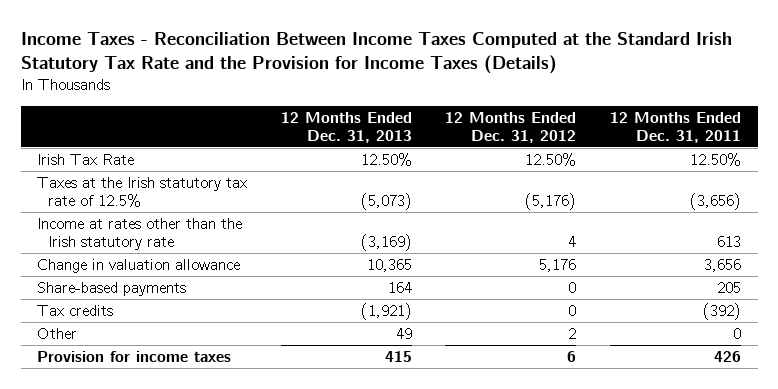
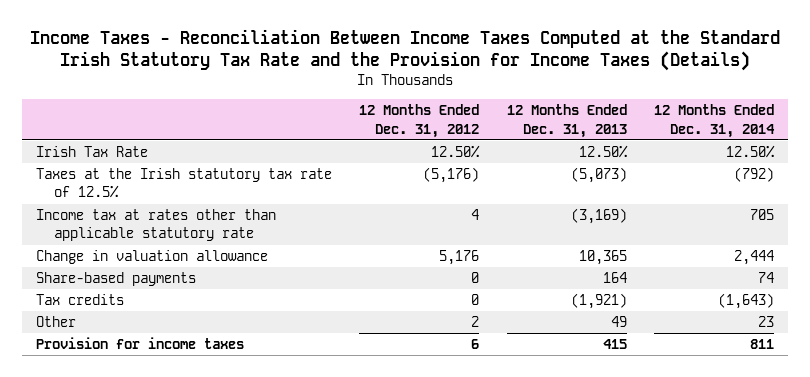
- | 12 Months Ended Dec. 31, 2013 | 12 Months Ended Dec. 31, 2012 | 12 Months Ended Dec. 31, 2011
+ | 12 Months Ended Dec. 31, 2012 | 12 Months Ended Dec. 31, 2013 | 12 Months Ended Dec. 31, 2014
- Income at rates other than the Irish statutory rate | (3,169) | 4 | 613
+ Income tax at rates other than applicable statutory rate | 4 | (3,169) | 705

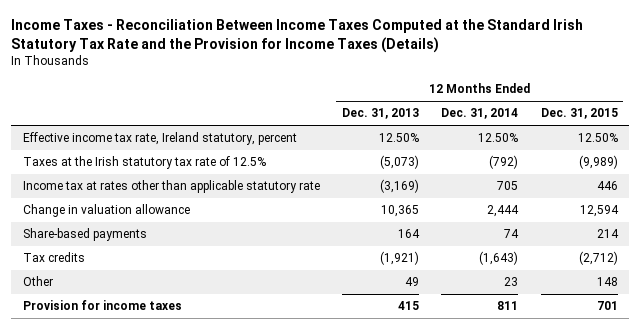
- | 12 Months Ended Dec. 31, 2012 | 12 Months Ended Dec. 31, 2013 | 12 Months Ended Dec. 31, 2014
+ | 12 Months Ended Dec. 31, 2013 | 12 Months Ended Dec. 31, 2014 | 12 Months Ended Dec. 31, 2015
- Irish Tax Rate | 12.50% | 12.50% | 12.50%
+ Effective income tax rate, Ireland statutory, percent | 12.50% | 12.50% | 12.50%

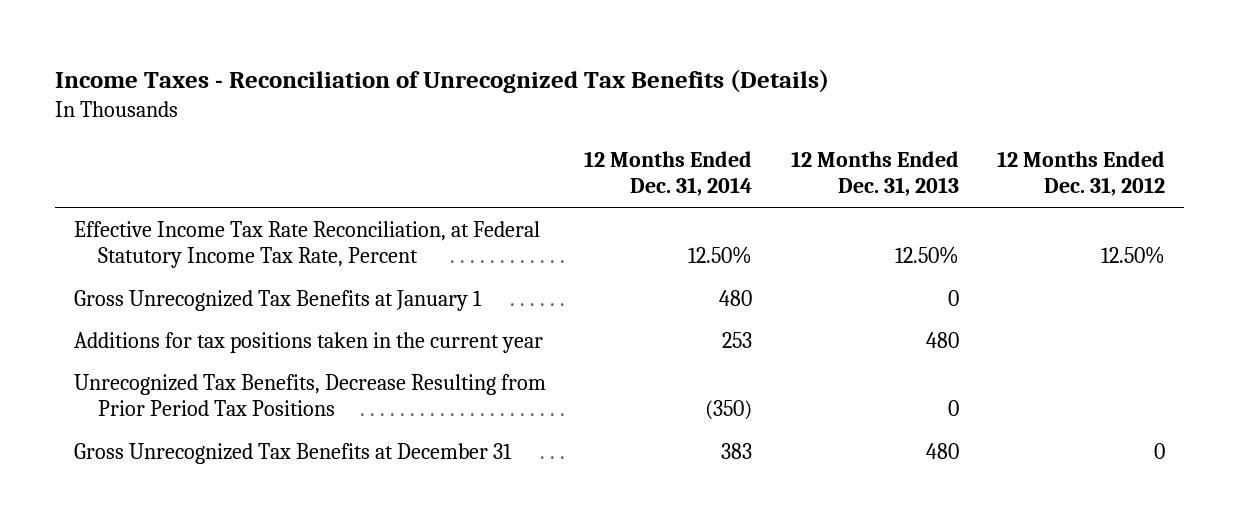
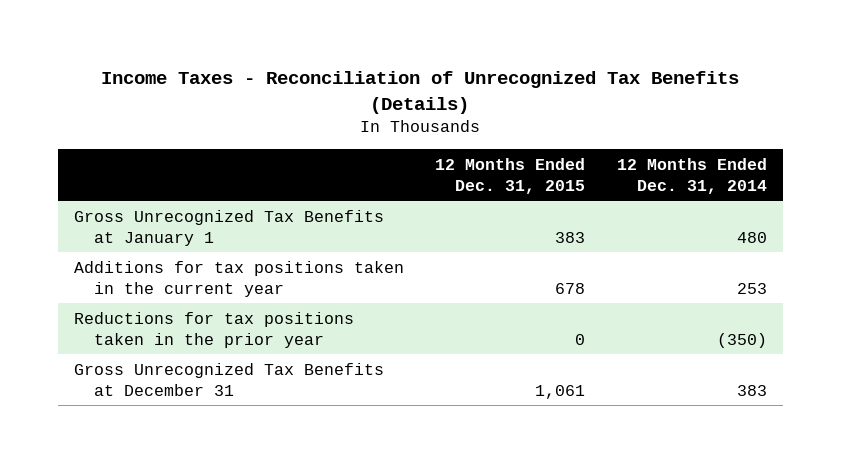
- | 12 Months Ended Dec. 31, 2014 | 12 Months Ended Dec. 31, 2013 | 12 Months Ended Dec. 31, 2012
+ | 12 Months Ended Dec. 31, 2015 | 12 Months Ended Dec. 31, 2014
- Effective Income Tax Rate Reconciliation, at Federal Statutory Income Tax Rate, Percent | 12.50% | 12.50% | 12.50%
- Unrecognized Tax Benefits, Decrease Resulting from Prior Period Tax Positions | (350) | 0 |
+ Reductions for tax positions taken in the prior year | 0 | (350)

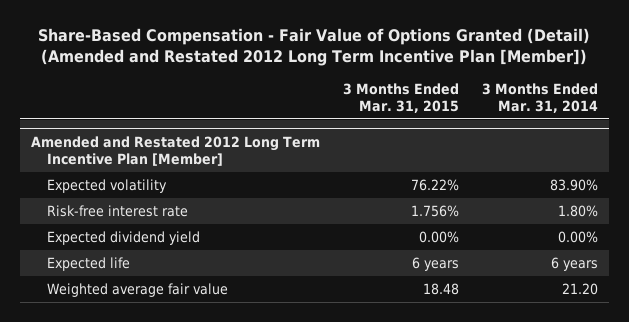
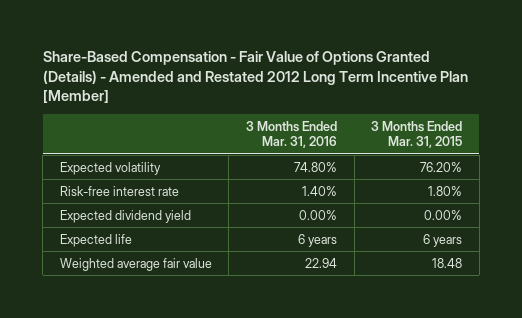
- Share-Based Compensation - Fair Value of Options Granted (Detail) (Amended and Restated 2012 Long Term Incentive Plan [Member])
+ Share-Based Compensation - Fair Value of Options Granted (Details) - Amended and Restated 2012 Long Term Incentive Plan [Member]
- | 3 Months Ended Mar. 31, 2015 | 3 Months Ended Mar. 31, 2014
+ | 3 Months Ended Mar. 31, 2016 | 3 Months Ended Mar. 31, 2015
- Amended and Restated 2012 Long Term Incentive Plan [Member]
- Expected volatility | 76.22% | 83.90%
- Risk-free interest rate | 1.756% | 1.80%
+ Expected volatility | 74.80% | 76.20%
+ Risk-free interest rate | 1.40% | 1.80%

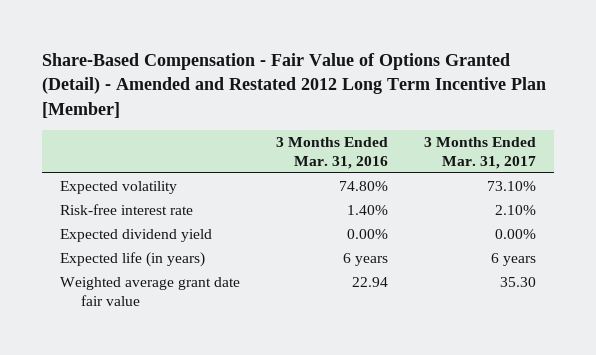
- Share-Based Compensation - Fair Value of Options Granted (Details) - Amended and Restated 2012 Long Term Incentive Plan [Member]
+ Share-Based Compensation - Fair Value of Options Granted (Detail) - Amended and Restated 2012 Long Term Incentive Plan [Member]
- | 3 Months Ended Mar. 31, 2016 | 3 Months Ended Mar. 31, 2015
+ | 3 Months Ended Mar. 31, 2016 | 3 Months Ended Mar. 31, 2017
- Expected life | 6 years | 6 years
- Weighted average fair value | 22.94 | 18.48
+ Expected life (in years) | 6 years | 6 years
+ Weighted average grant date fair value | 22.94 | 35.30

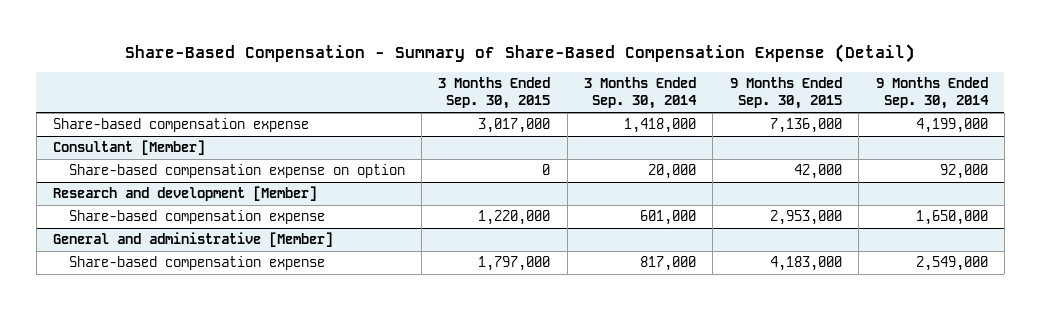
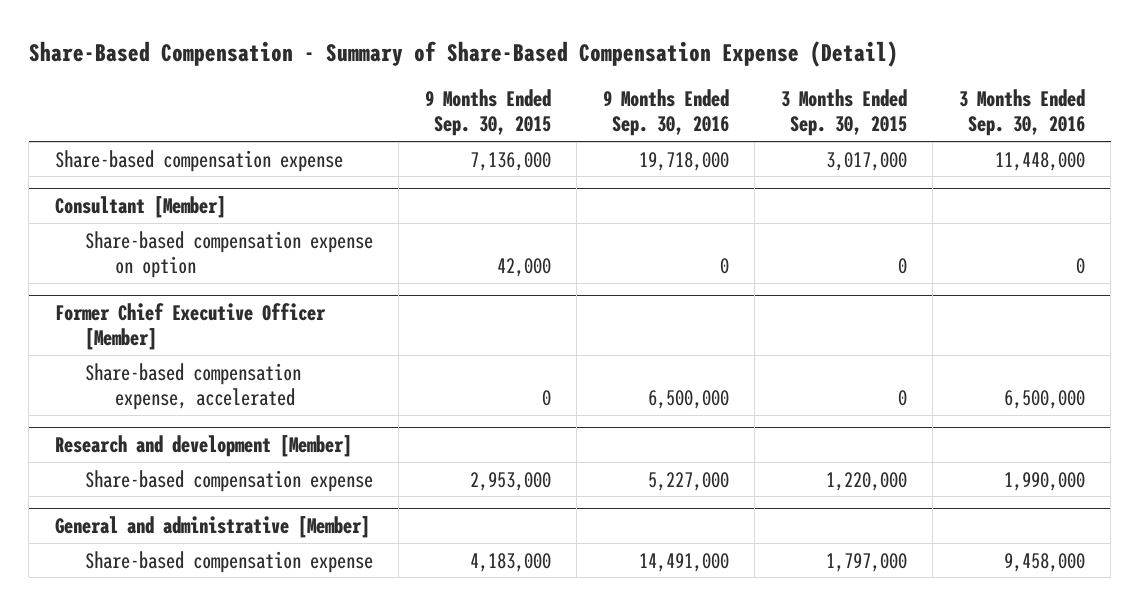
- | 3 Months Ended Sep. 30, 2015 | 3 Months Ended Sep. 30, 2014 | 9 Months Ended Sep. 30, 2015 | 9 Months Ended Sep. 30, 2014
+ | 9 Months Ended Sep. 30, 2015 | 9 Months Ended Sep. 30, 2016 | 3 Months Ended Sep. 30, 2015 | 3 Months Ended Sep. 30, 2016
+ Former Chief Executive Officer [Member]
+ Share-based compensation expense, accelerated | 0 | 6,500,000 | 0 | 6,500,000

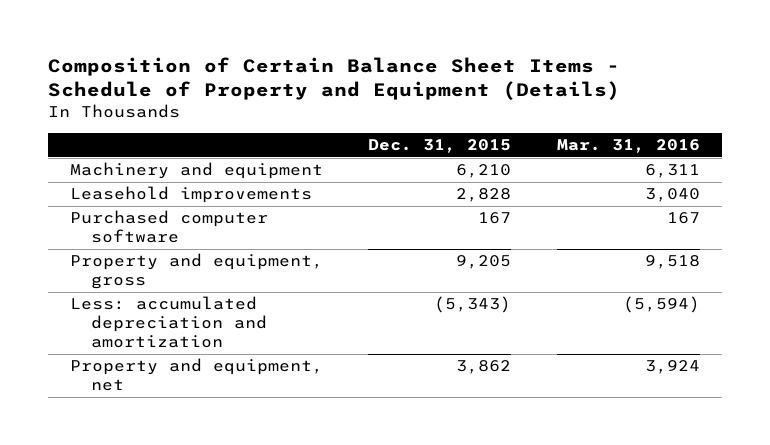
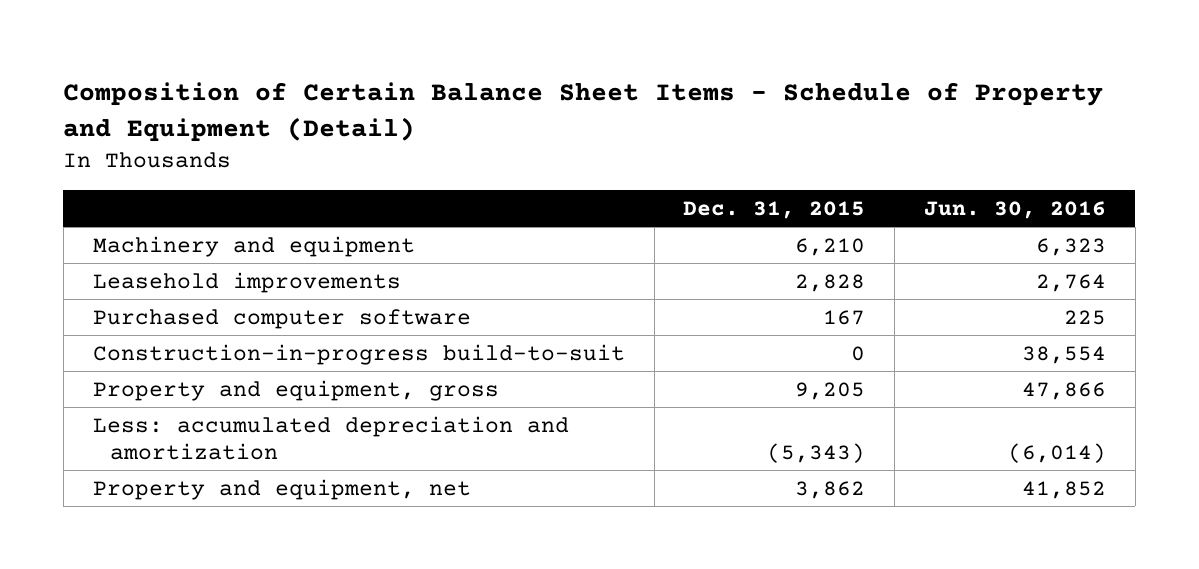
- Composition of Certain Balance Sheet Items - Schedule of Property and Equipment (Details)
+ Composition of Certain Balance Sheet Items - Schedule of Property and Equipment (Detail)
- | Dec. 31, 2015 | Mar. 31, 2016
+ | Dec. 31, 2015 | Jun. 30, 2016
+ Construction-in-progress build-to-suit | 0 | 38,554

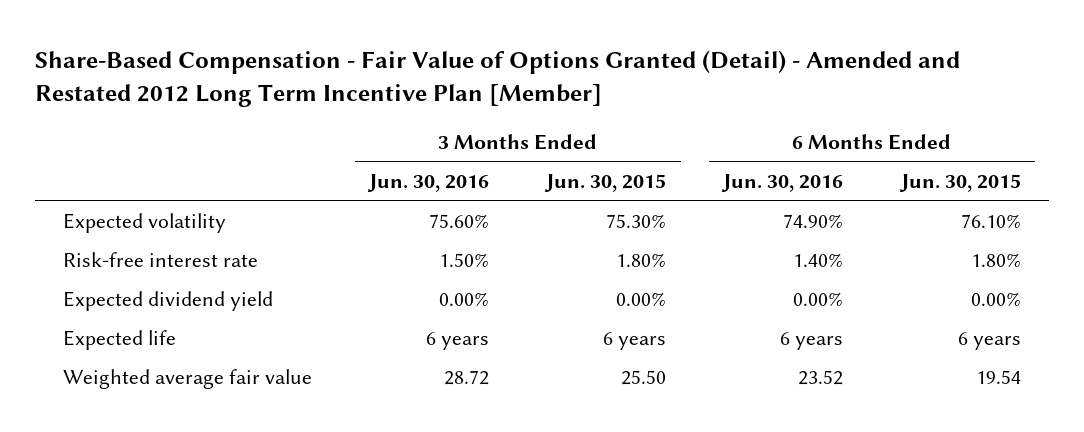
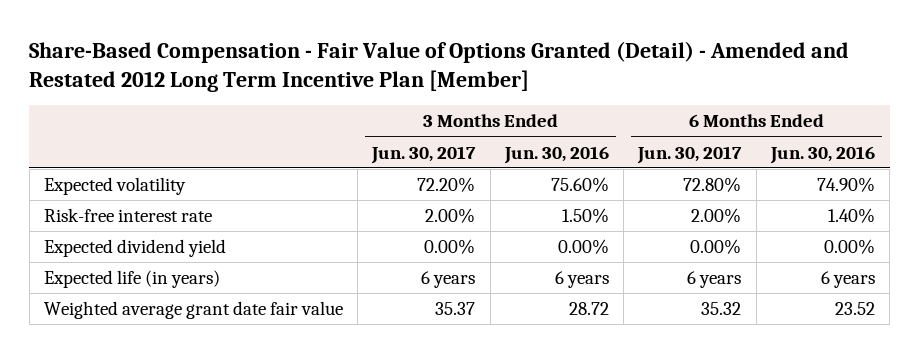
- | 3 Months Ended Jun. 30, 2016 | 3 Months Ended Jun. 30, 2015 | 6 Months Ended Jun. 30, 2016 | 6 Months Ended Jun. 30, 2015
+ | 3 Months Ended Jun. 30, 2017 | 3 Months Ended Jun. 30, 2016 | 6 Months Ended Jun. 30, 2017 | 6 Months Ended Jun. 30, 2016
- Expected life | 6 years | 6 years | 6 years | 6 years
- Weighted average fair value | 28.72 | 25.50 | 23.52 | 19.54
+ Expected life (in years) | 6 years | 6 years | 6 years | 6 years
+ Weighted average grant date fair value | 35.37 | 28.72 | 35.32 | 23.52

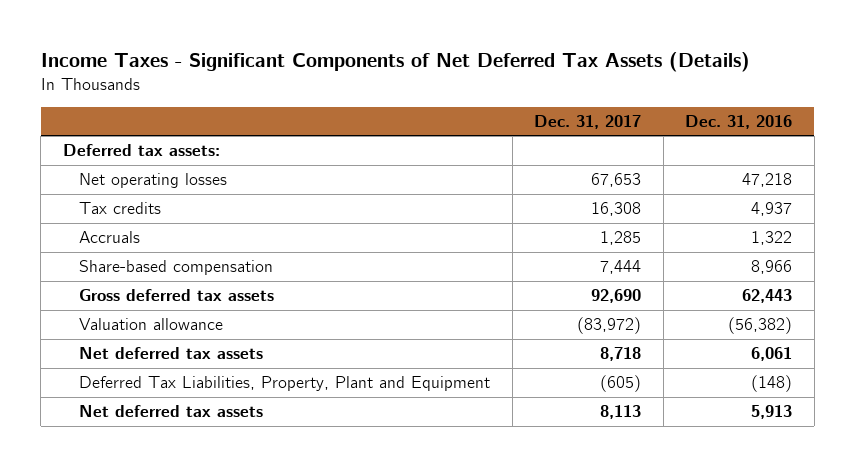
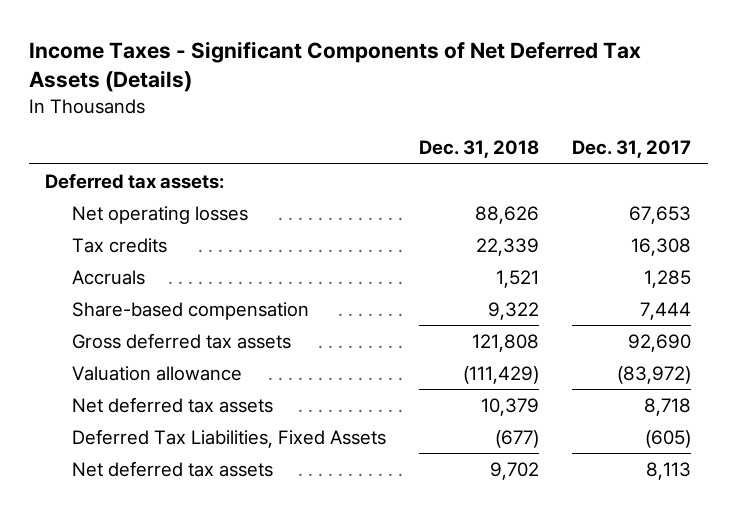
- | Dec. 31, 2017 | Dec. 31, 2016
+ | Dec. 31, 2018 | Dec. 31, 2017
- Deferred Tax Liabilities, Property, Plant and Equipment | (605) | (148)
+ Deferred Tax Liabilities, Fixed Assets | (677) | (605)

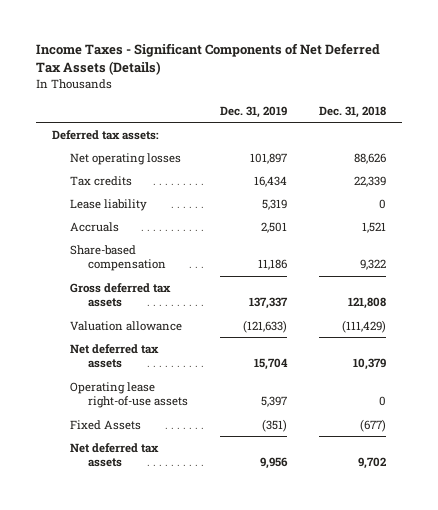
- | Dec. 31, 2018 | Dec. 31, 2017
+ | Dec. 31, 2019 | Dec. 31, 2018
+ Lease liability | 5,319 | 0
- Deferred Tax Liabilities, Fixed Assets | (677) | (605)
+ Operating lease right-of-use assets | 5,397 | 0
+ Fixed Assets | (351) | (677)

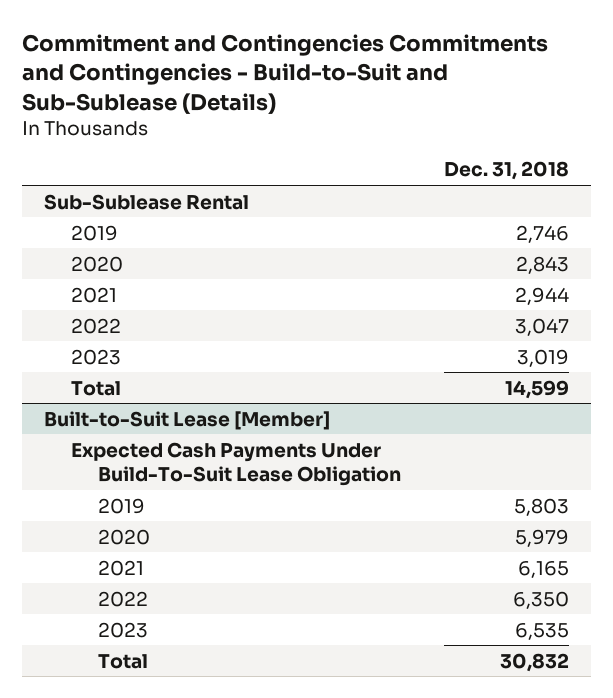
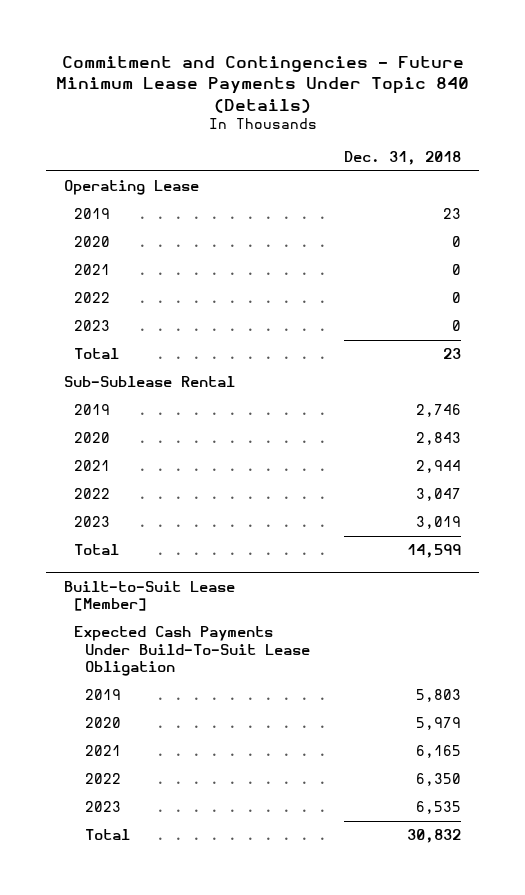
- Commitment and Contingencies Commitments and Contingencies - Build-to-Suit and Sub-Sublease (Details)
+ Commitment and Contingencies - Future Minimum Lease Payments Under Topic 840 (Details)
+ Operating Lease
+ 2019 | 23
+ 2020 | 0
+ 2021 | 0
+ 2022 | 0
+ 2023 | 0
+ Total | 23

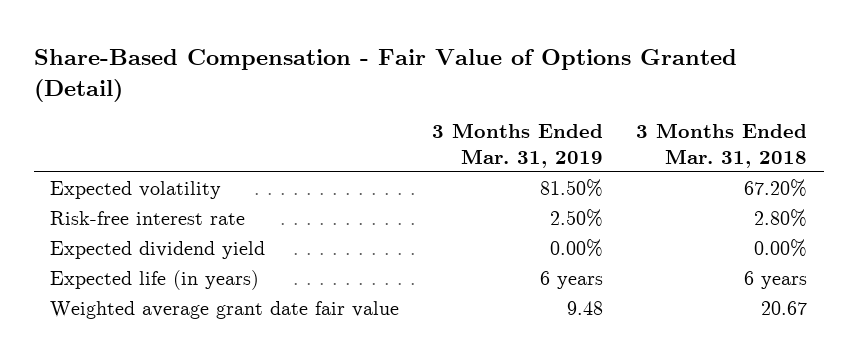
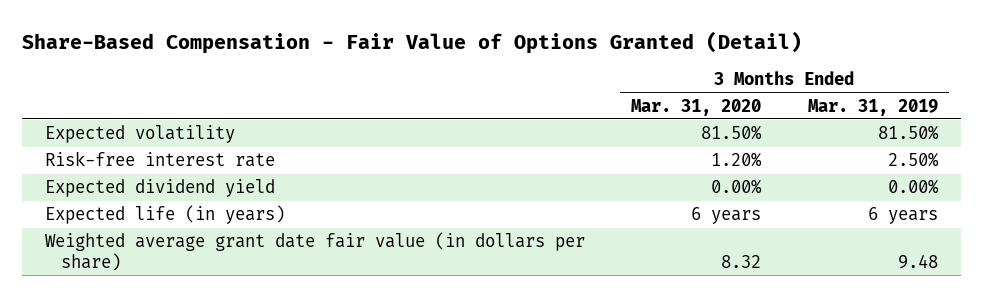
- | 3 Months Ended Mar. 31, 2019 | 3 Months Ended Mar. 31, 2018
+ | 3 Months Ended Mar. 31, 2020 | 3 Months Ended Mar. 31, 2019
- Weighted average grant date fair value | 9.48 | 20.67
+ Weighted average grant date fair value (in dollars per share) | 8.32 | 9.48

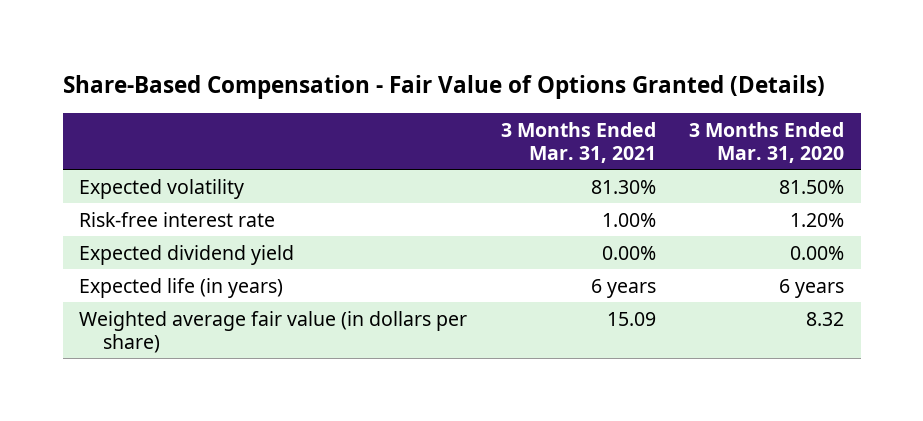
- Share-Based Compensation - Fair Value of Options Granted (Detail)
+ Share-Based Compensation - Fair Value of Options Granted (Details)
- | 3 Months Ended Mar. 31, 2020 | 3 Months Ended Mar. 31, 2019
+ | 3 Months Ended Mar. 31, 2021 | 3 Months Ended Mar. 31, 2020
- Weighted average grant date fair value (in dollars per share) | 8.32 | 9.48
+ Weighted average fair value (in dollars per share) | 15.09 | 8.32

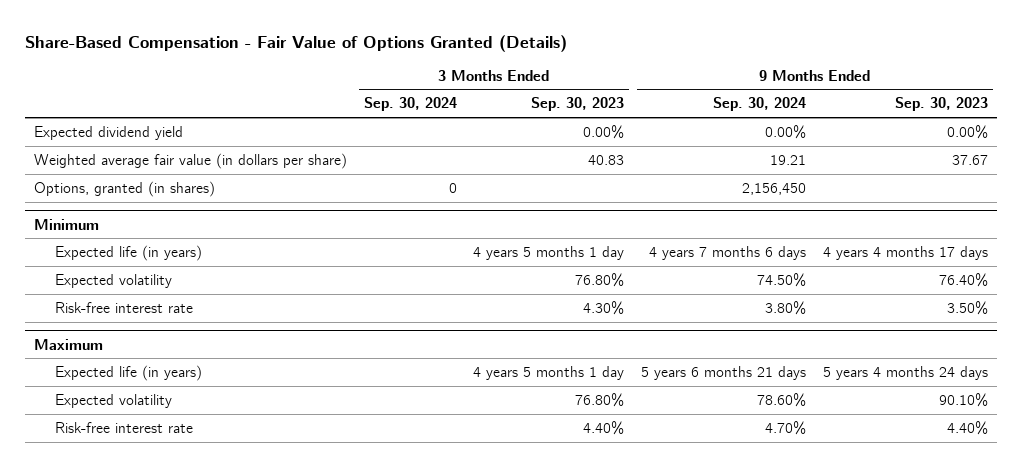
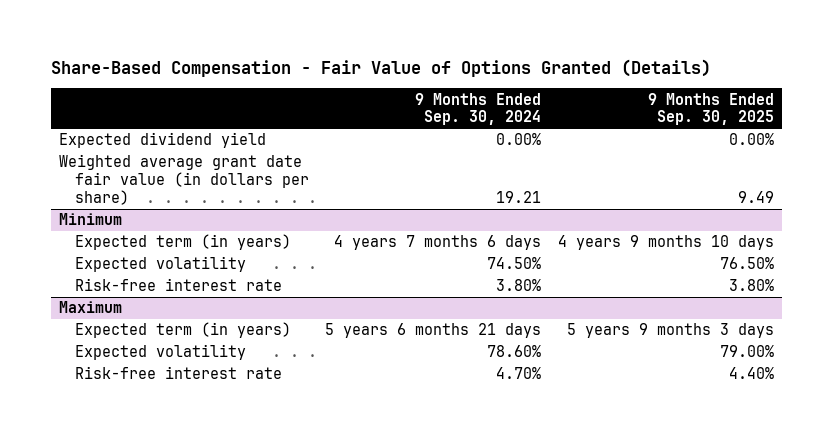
- | 3 Months Ended Sep. 30, 2024 | 3 Months Ended Sep. 30, 2023 | 9 Months Ended Sep. 30, 2024 | 9 Months Ended Sep. 30, 2023
+ | 9 Months Ended Sep. 30, 2024 | 9 Months Ended Sep. 30, 2025
- Weighted average fair value (in dollars per share) | | 40.83 | 19.21 | 37.67
- Options, granted (in shares) | 0 | | 2,156,450 |
+ Weighted average grant date fair value (in dollars per share) | 19.21 | 9.49
@ Minimum
- Expected life (in years) | | 4 years 5 months 1 day | 4 years 7 months 6 days | 4 years 4 months 17 days
+ Expected term (in years) | 4 years 7 months 6 days | 4 years 9 months 10 days
@ Maximum
- Expected life (in years) | | 4 years 5 months 1 day | 5 years 6 months 21 days | 5 years 4 months 24 days
+ Expected term (in years) | 5 years 6 months 21 days | 5 years 9 months 3 days

